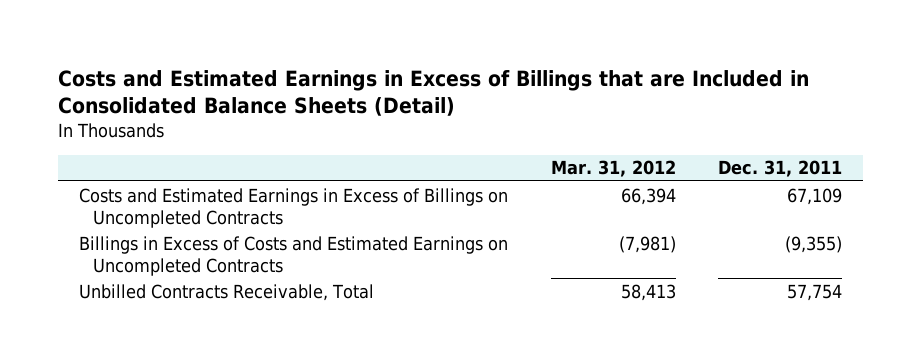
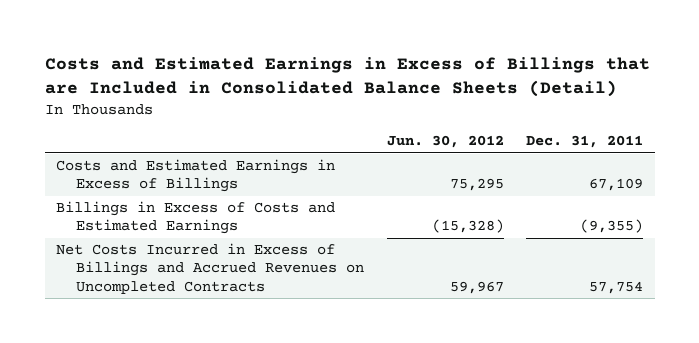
- | Mar. 31, 2012 | Dec. 31, 2011
+ | Jun. 30, 2012 | Dec. 31, 2011
- Costs and Estimated Earnings in Excess of Billings on Uncompleted Contracts | 66,394 | 67,109
- Billings in Excess of Costs and Estimated Earnings on Uncompleted Contracts | (7,981) | (9,355)
- Unbilled Contracts Receivable, Total | 58,413 | 57,754
+ Costs and Estimated Earnings in Excess of Billings | 75,295 | 67,109
+ Billings in Excess of Costs and Estimated Earnings | (15,328) | (9,355)
+ Net Costs Incurred in Excess of Billings and Accrued Revenues on Uncompleted Contracts | 59,967 | 57,754

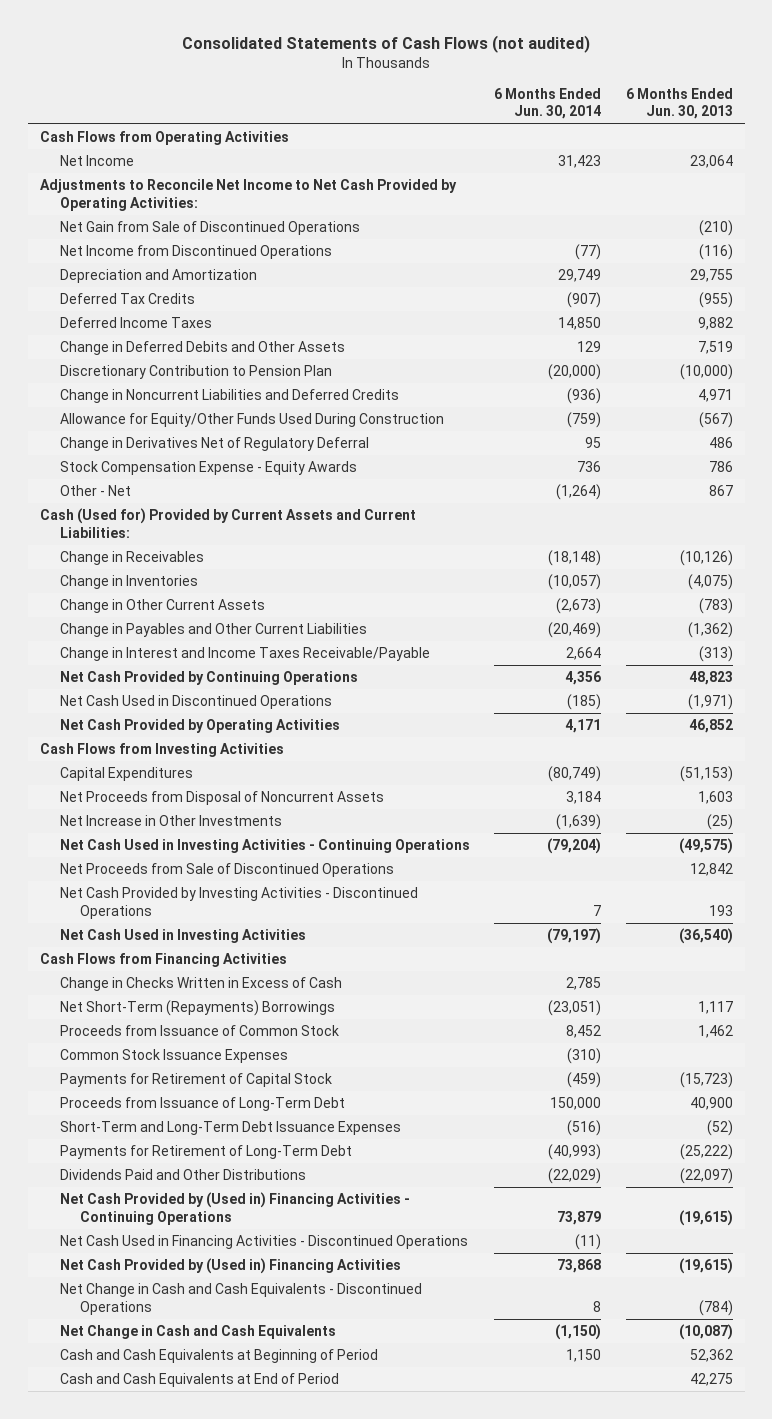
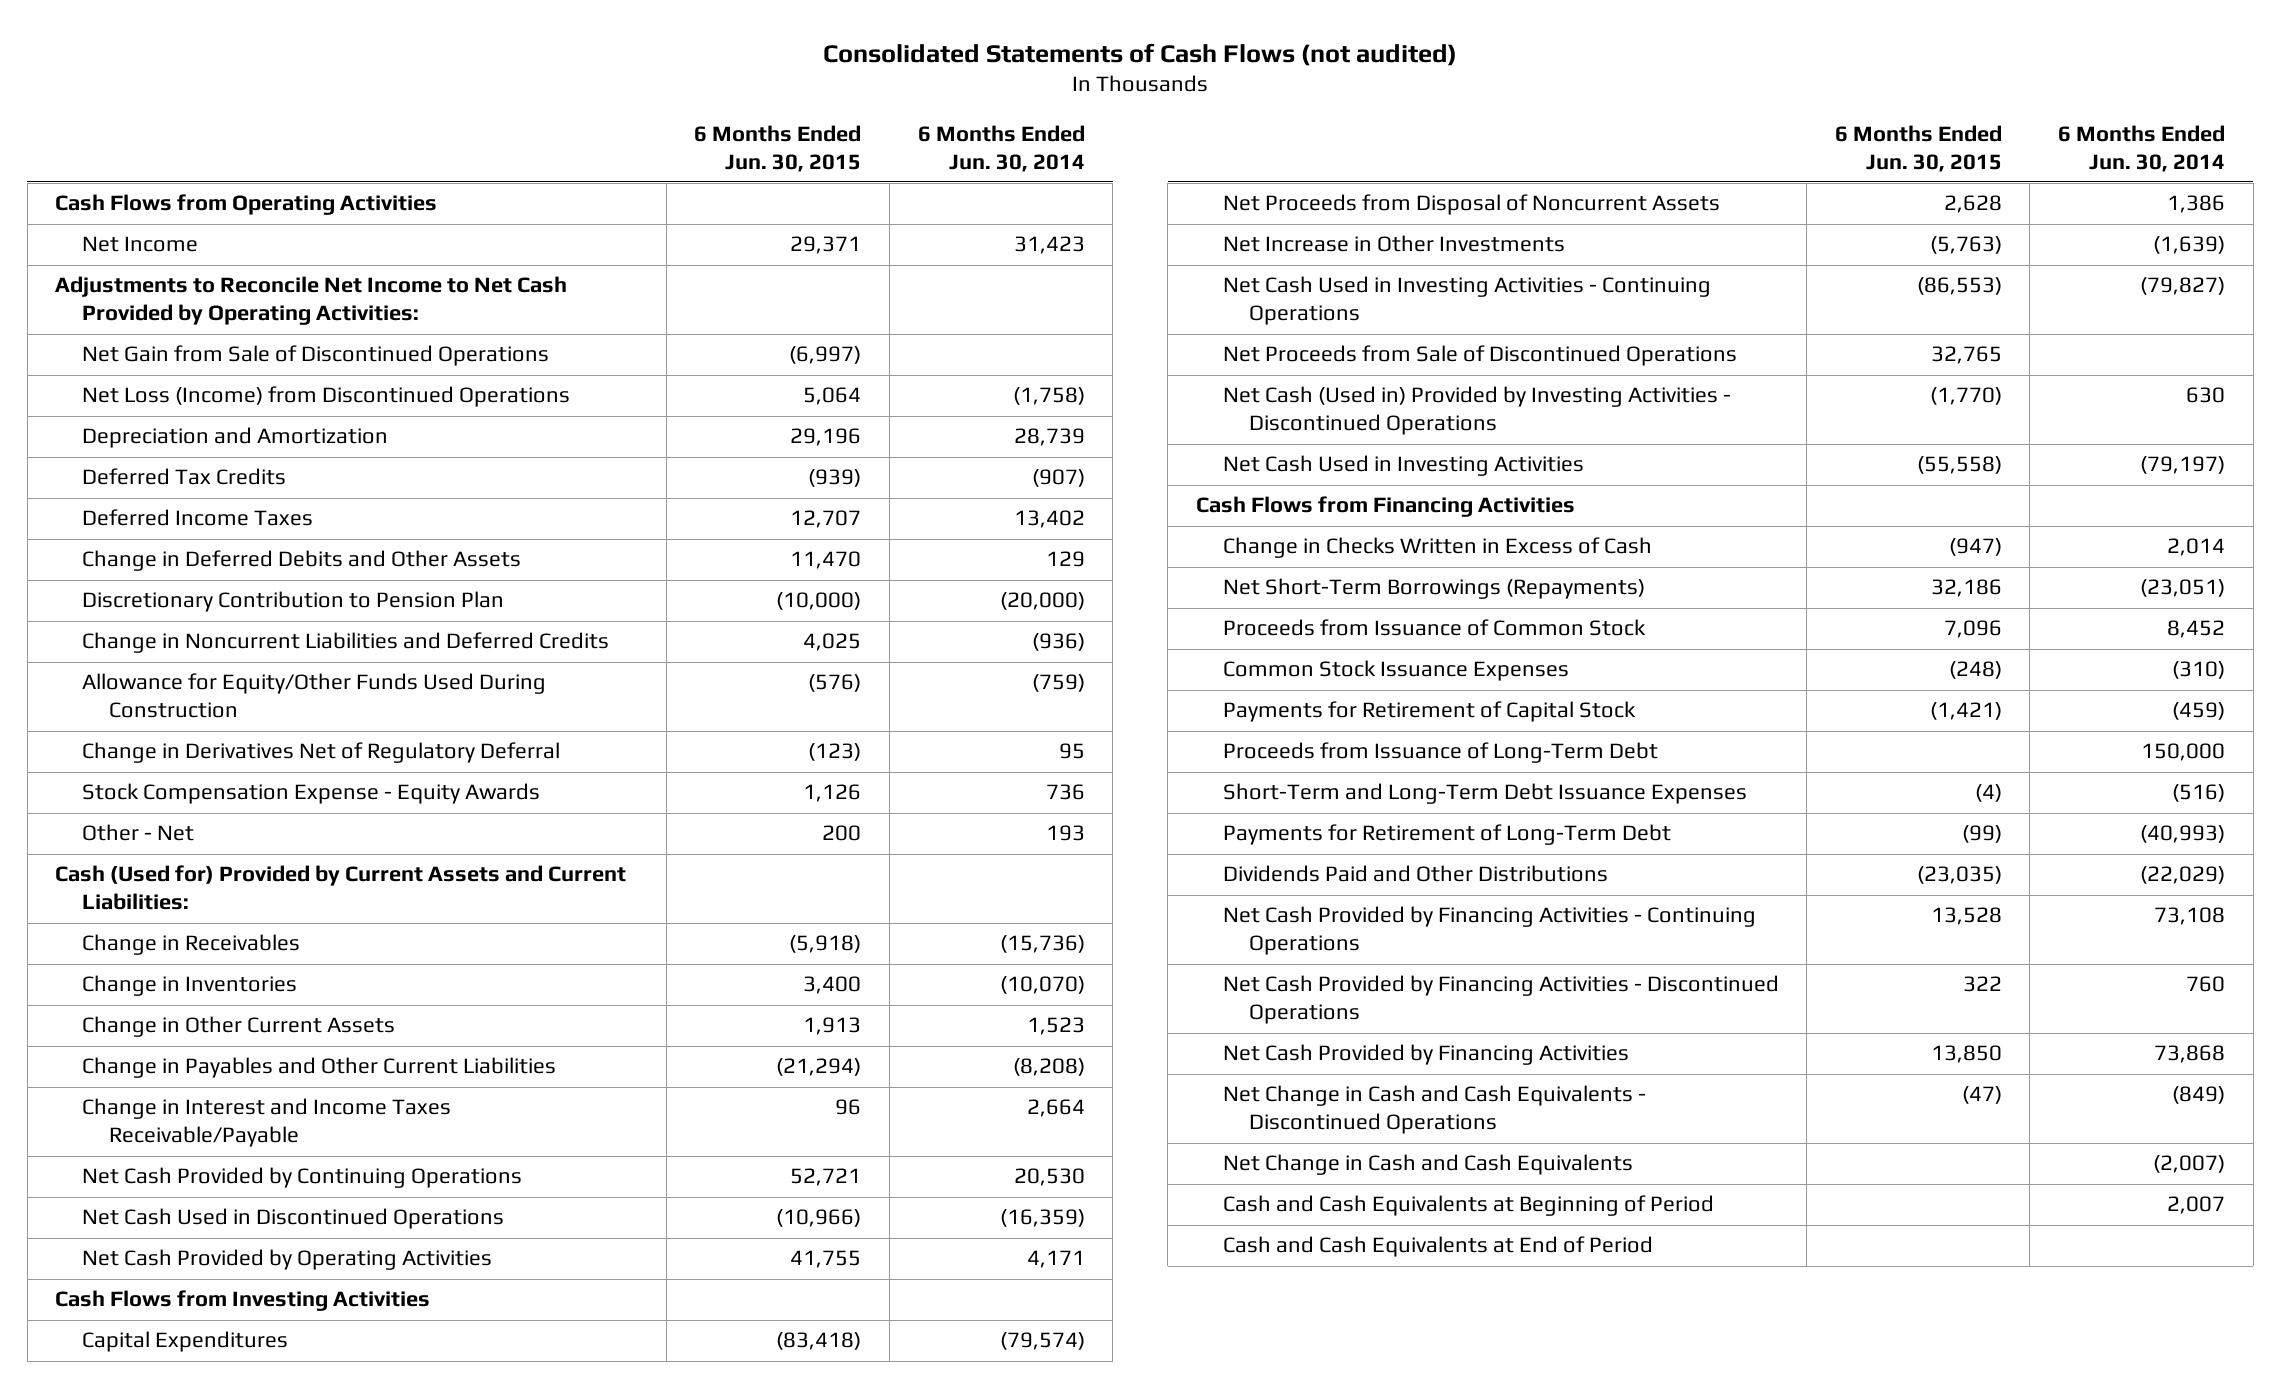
- | 6 Months Ended Jun. 30, 2014 | 6 Months Ended Jun. 30, 2013
+ | 6 Months Ended Jun. 30, 2015 | 6 Months Ended Jun. 30, 2014
- Net Income from Discontinued Operations | (77) | (116)
- Depreciation and Amortization | 29,749 | 29,755
+ Net Loss (Income) from Discontinued Operations | 5,064 | (1,758)
+ Depreciation and Amortization | 29,196 | 28,739
- Deferred Income Taxes | 14,850 | 9,882
+ Deferred Income Taxes | 12,707 | 13,402
- Other - Net | (1,264) | 867
+ Other - Net | 200 | 193
- Change in Receivables | (18,148) | (10,126)
- Change in Inventories | (10,057) | (4,075)
- Change in Other Current Assets | (2,673) | (783)
- Change in Payables and Other Current Liabilities | (20,469) | (1,362)
+ Change in Receivables | (5,918) | (15,736)
+ Change in Inventories | 3,400 | (10,070)
+ Change in Other Current Assets | 1,913 | 1,523
+ Change in Payables and Other Current Liabilities | (21,294) | (8,208)
- Net Cash Provided by Continuing Operations | 4,356 | 48,823
- Net Cash Used in Discontinued Operations | (185) | (1,971)
+ Net Cash Provided by Continuing Operations | 52,721 | 20,530
+ Net Cash Used in Discontinued Operations | (10,966) | (16,359)
- Capital Expenditures | (80,749) | (51,153)
- Net Proceeds from Disposal of Noncurrent Assets | 3,184 | 1,603
+ Capital Expenditures | (83,418) | (79,574)
+ Net Proceeds from Disposal of Noncurrent Assets | 2,628 | 1,386
- Net Cash Used in Investing Activities - Continuing Operations | (79,204) | (49,575)
+ Net Cash Used in Investing Activities - Continuing Operations | (86,553) | (79,827)
- Net Cash Provided by Investing Activities - Discontinued Operations | 7 | 193
+ Net Cash (Used in) Provided by Investing Activities - Discontinued Operations | (1,770) | 630
- Change in Checks Written in Excess of Cash | 2,785 |
- Net Short-Term (Repayments) Borrowings | (23,051) | 1,117
+ Change in Checks Written in Excess of Cash | (947) | 2,014
+ Net Short-Term Borrowings (Repayments) | 32,186 | (23,051)
- Net Cash Provided by (Used in) Financing Activities - Continuing Operations | 73,879 | (19,615)
- Net Cash Used in Financing Activities - Discontinued Operations | (11) |
- Net Cash Provided by (Used in) Financing Activities | 73,868 | (19,615)
- Net Change in Cash and Cash Equivalents - Discontinued Operations | 8 | (784)
- Net Change in Cash and Cash Equivalents | (1,150) | (10,087)
- Cash and Cash Equivalents at Beginning of Period | 1,150 | 52,362
+ Net Cash Provided by Financing Activities - Continuing Operations | 13,528 | 73,108
+ Net Cash Provided by Financing Activities - Discontinued Operations | 322 | 760
+ Net Cash Provided by Financing Activities | 13,850 | 73,868
+ Net Change in Cash and Cash Equivalents - Discontinued Operations | (47) | (849)
+ Net Change in Cash and Cash Equivalents | | (2,007)
+ Cash and Cash Equivalents at Beginning of Period | | 2,007

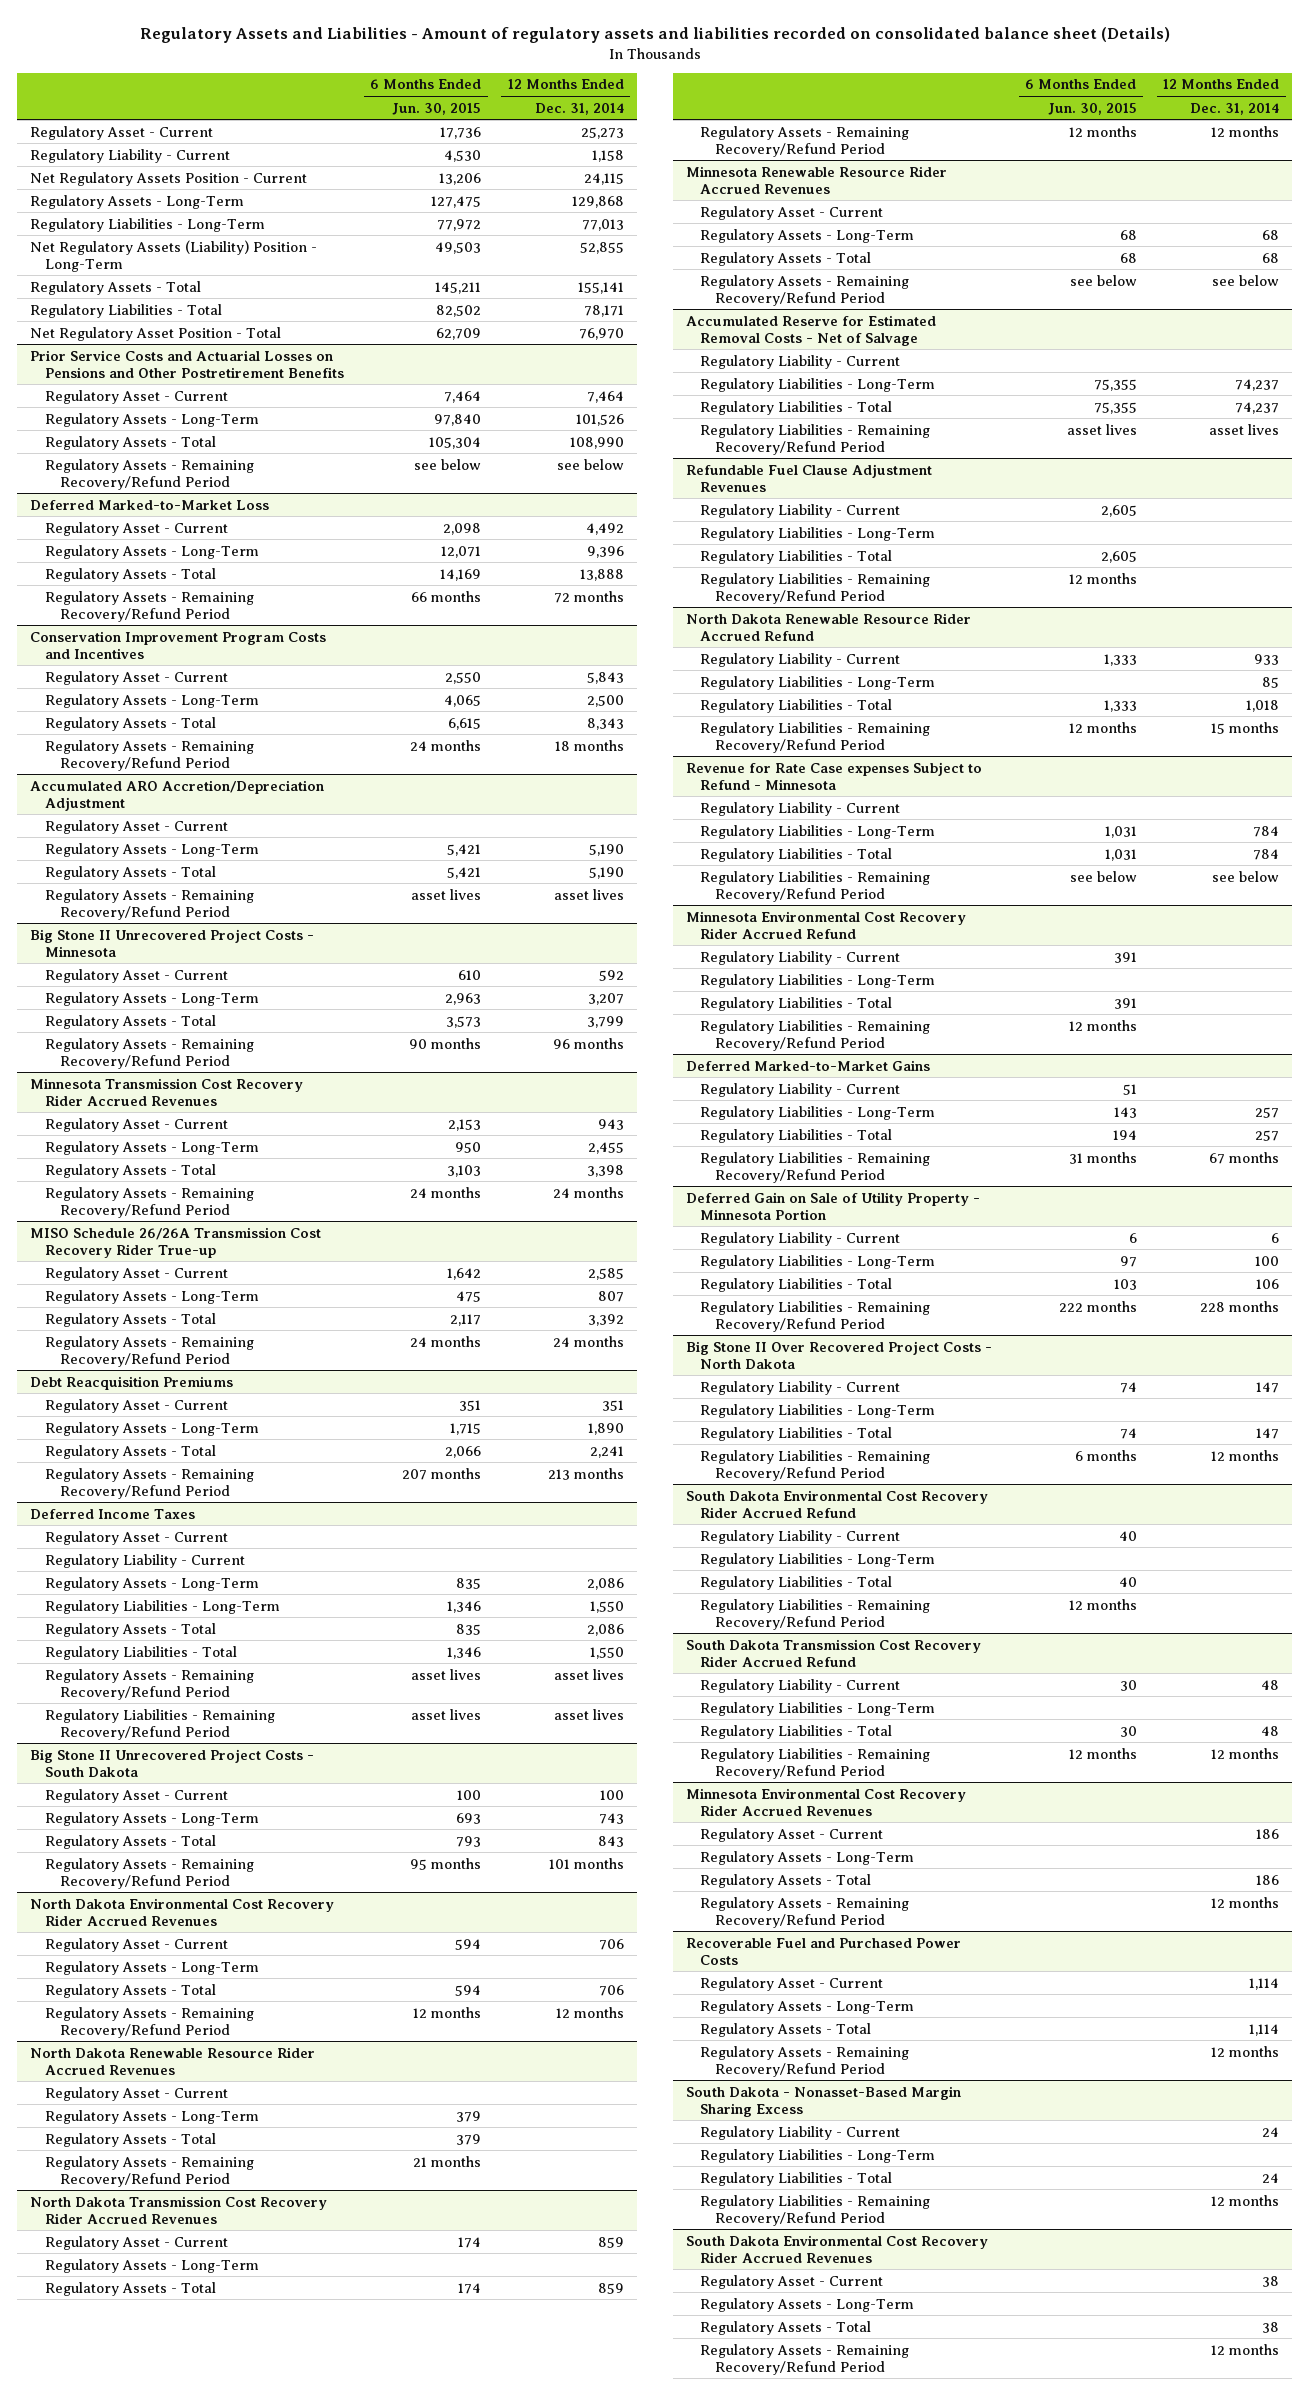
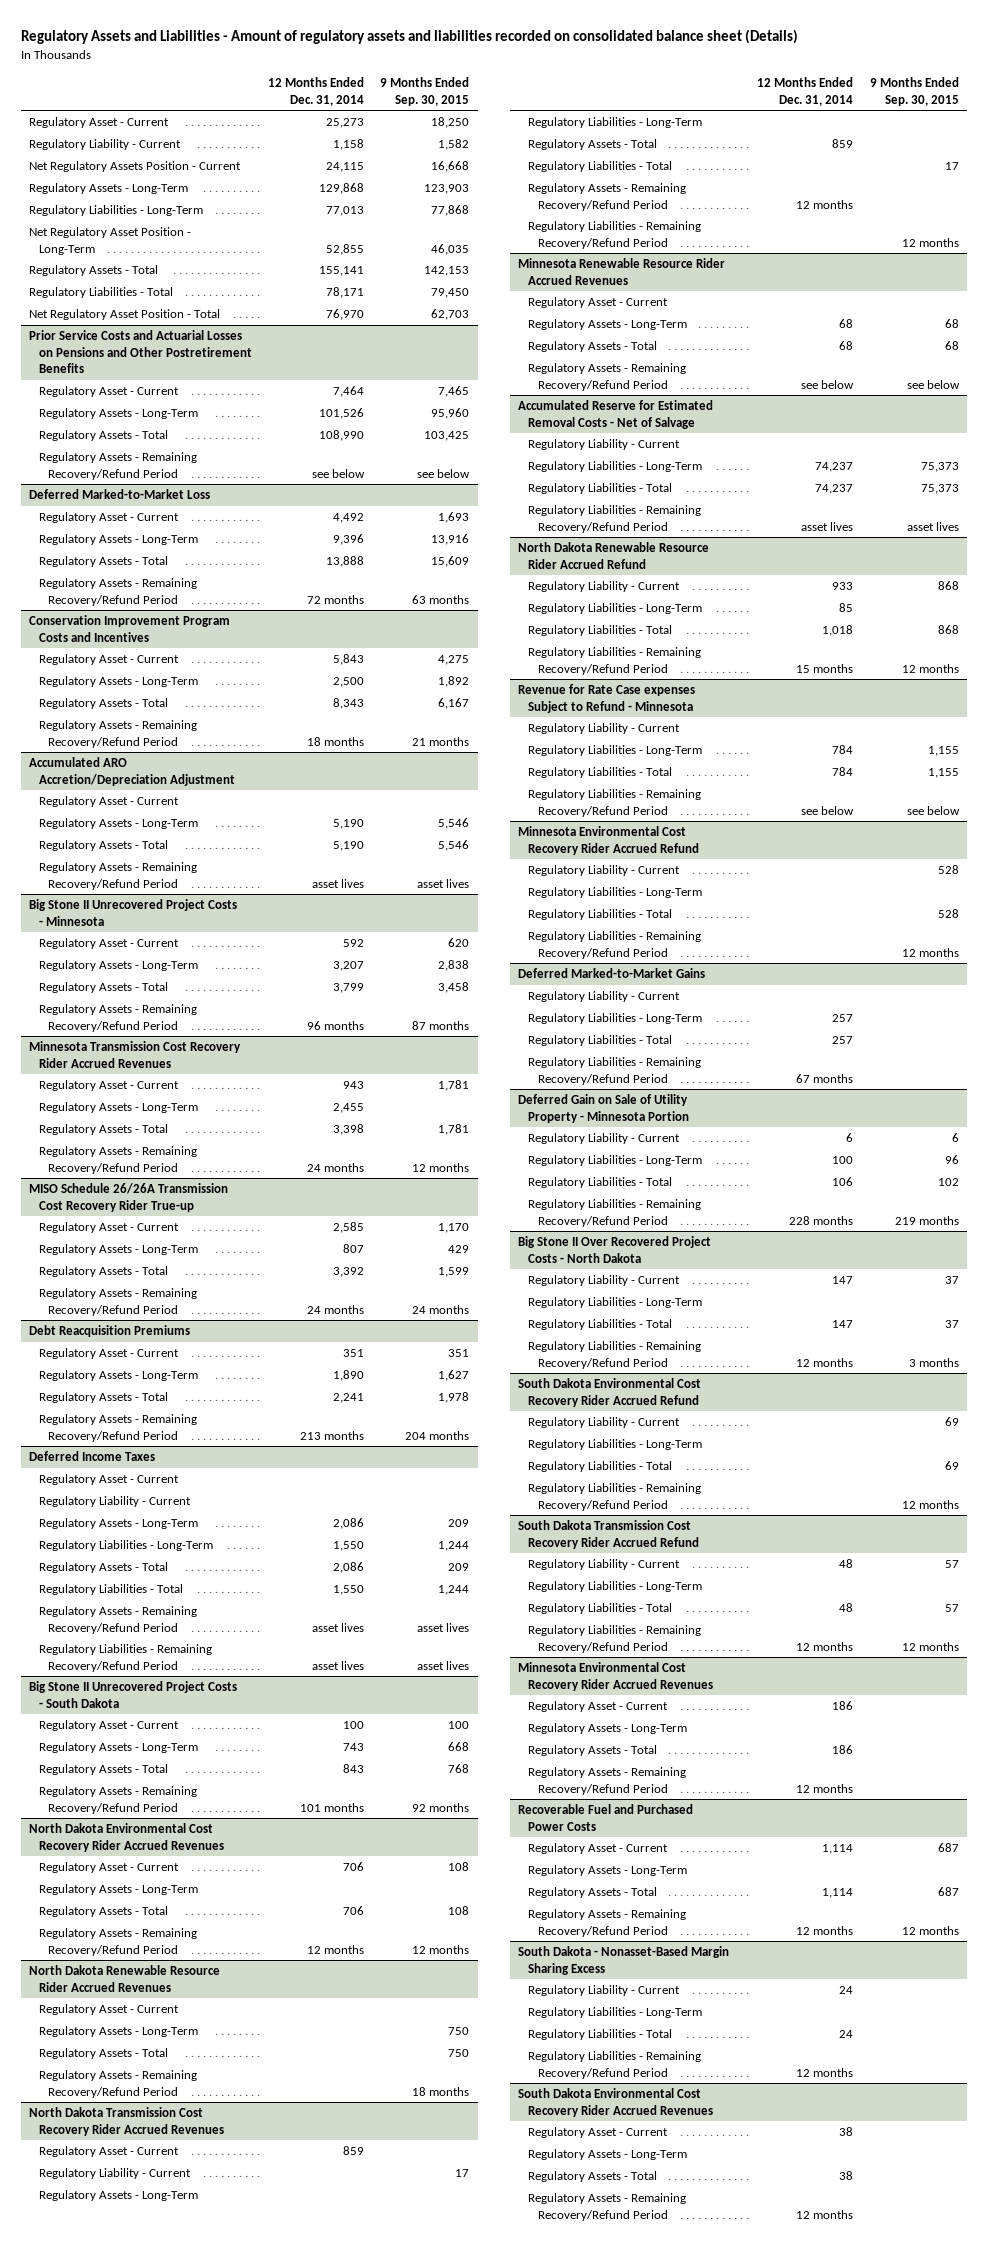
- | 6 Months Ended Jun. 30, 2015 | 12 Months Ended Dec. 31, 2014
+ | 12 Months Ended Dec. 31, 2014 | 9 Months Ended Sep. 30, 2015
- Net Regulatory Assets (Liability) Position - Long-Term | 49,503 | 52,855
+ Net Regulatory Asset Position - Long-Term | 52,855 | 46,035
@ North Dakota Transmission Cost Recovery Rider Accrued Revenues
+ Regulatory Liability - Current | | 17
+ Regulatory Liabilities - Long-Term
+ Regulatory Liabilities - Total | | 17
+ Regulatory Liabilities - Remaining Recovery/Refund Period | | 12 months
- Refundable Fuel Clause Adjustment Revenues
- Regulatory Liability - Current | 2,605 |
- Regulatory Liabilities - Long-Term
- Regulatory Liabilities - Total | 2,605 |
- Regulatory Liabilities - Remaining Recovery/Refund Period | 12 months |

